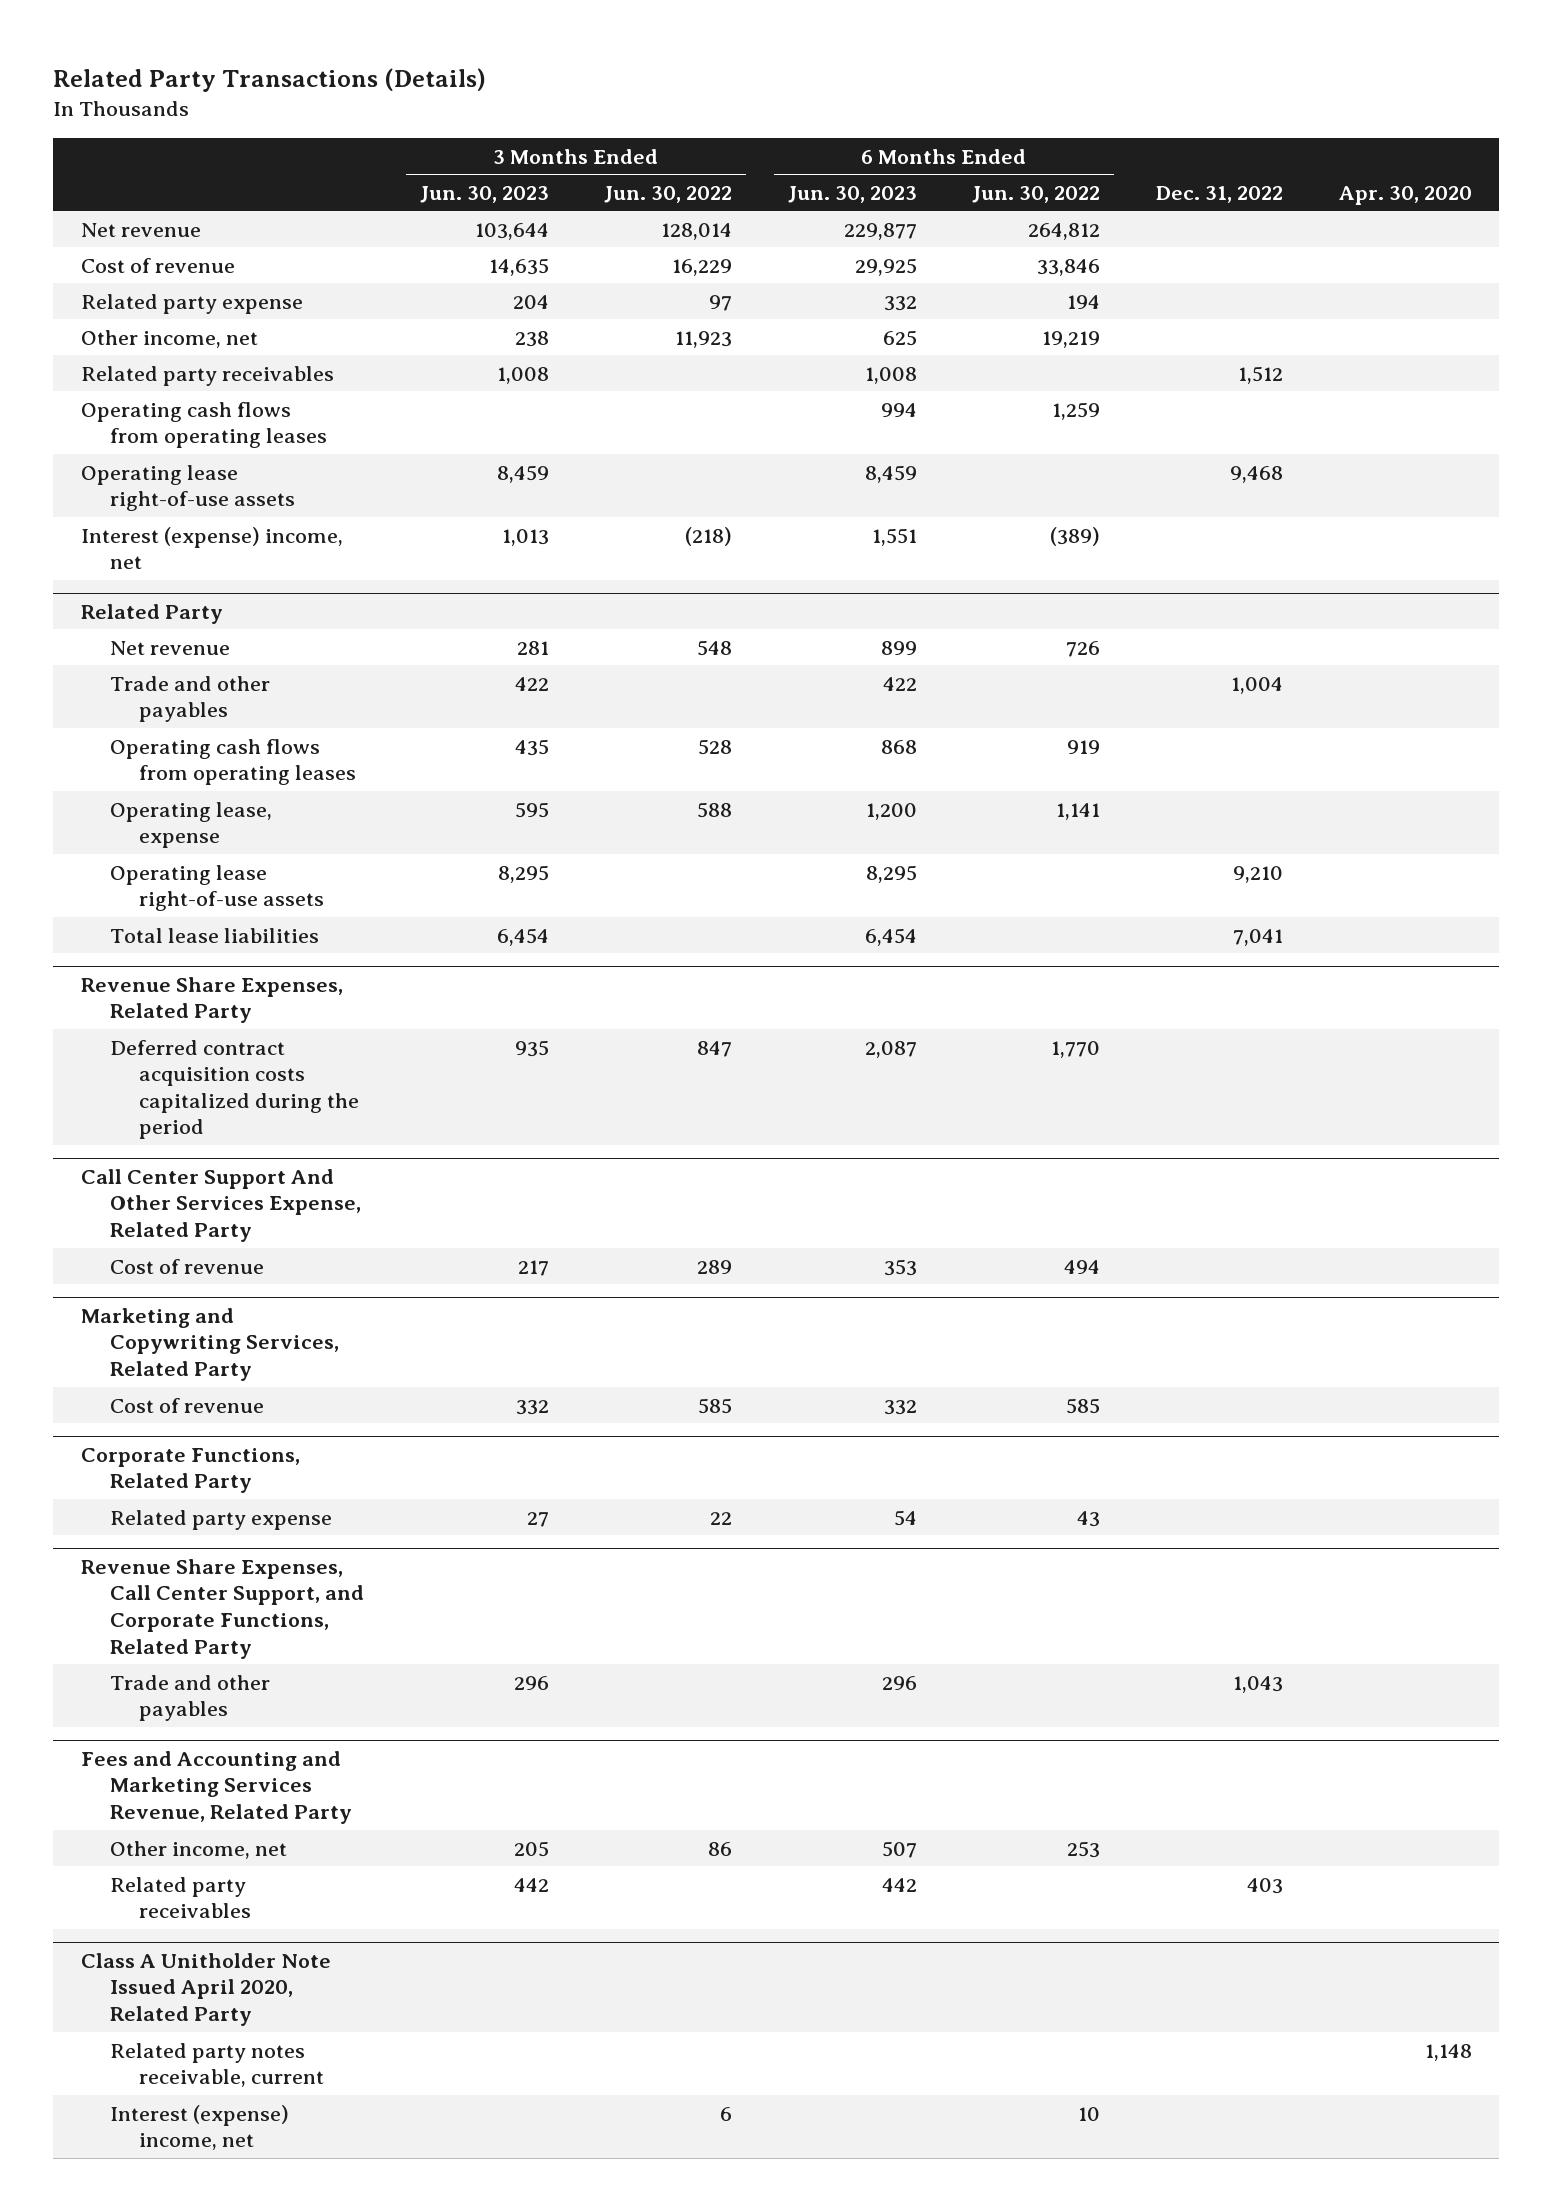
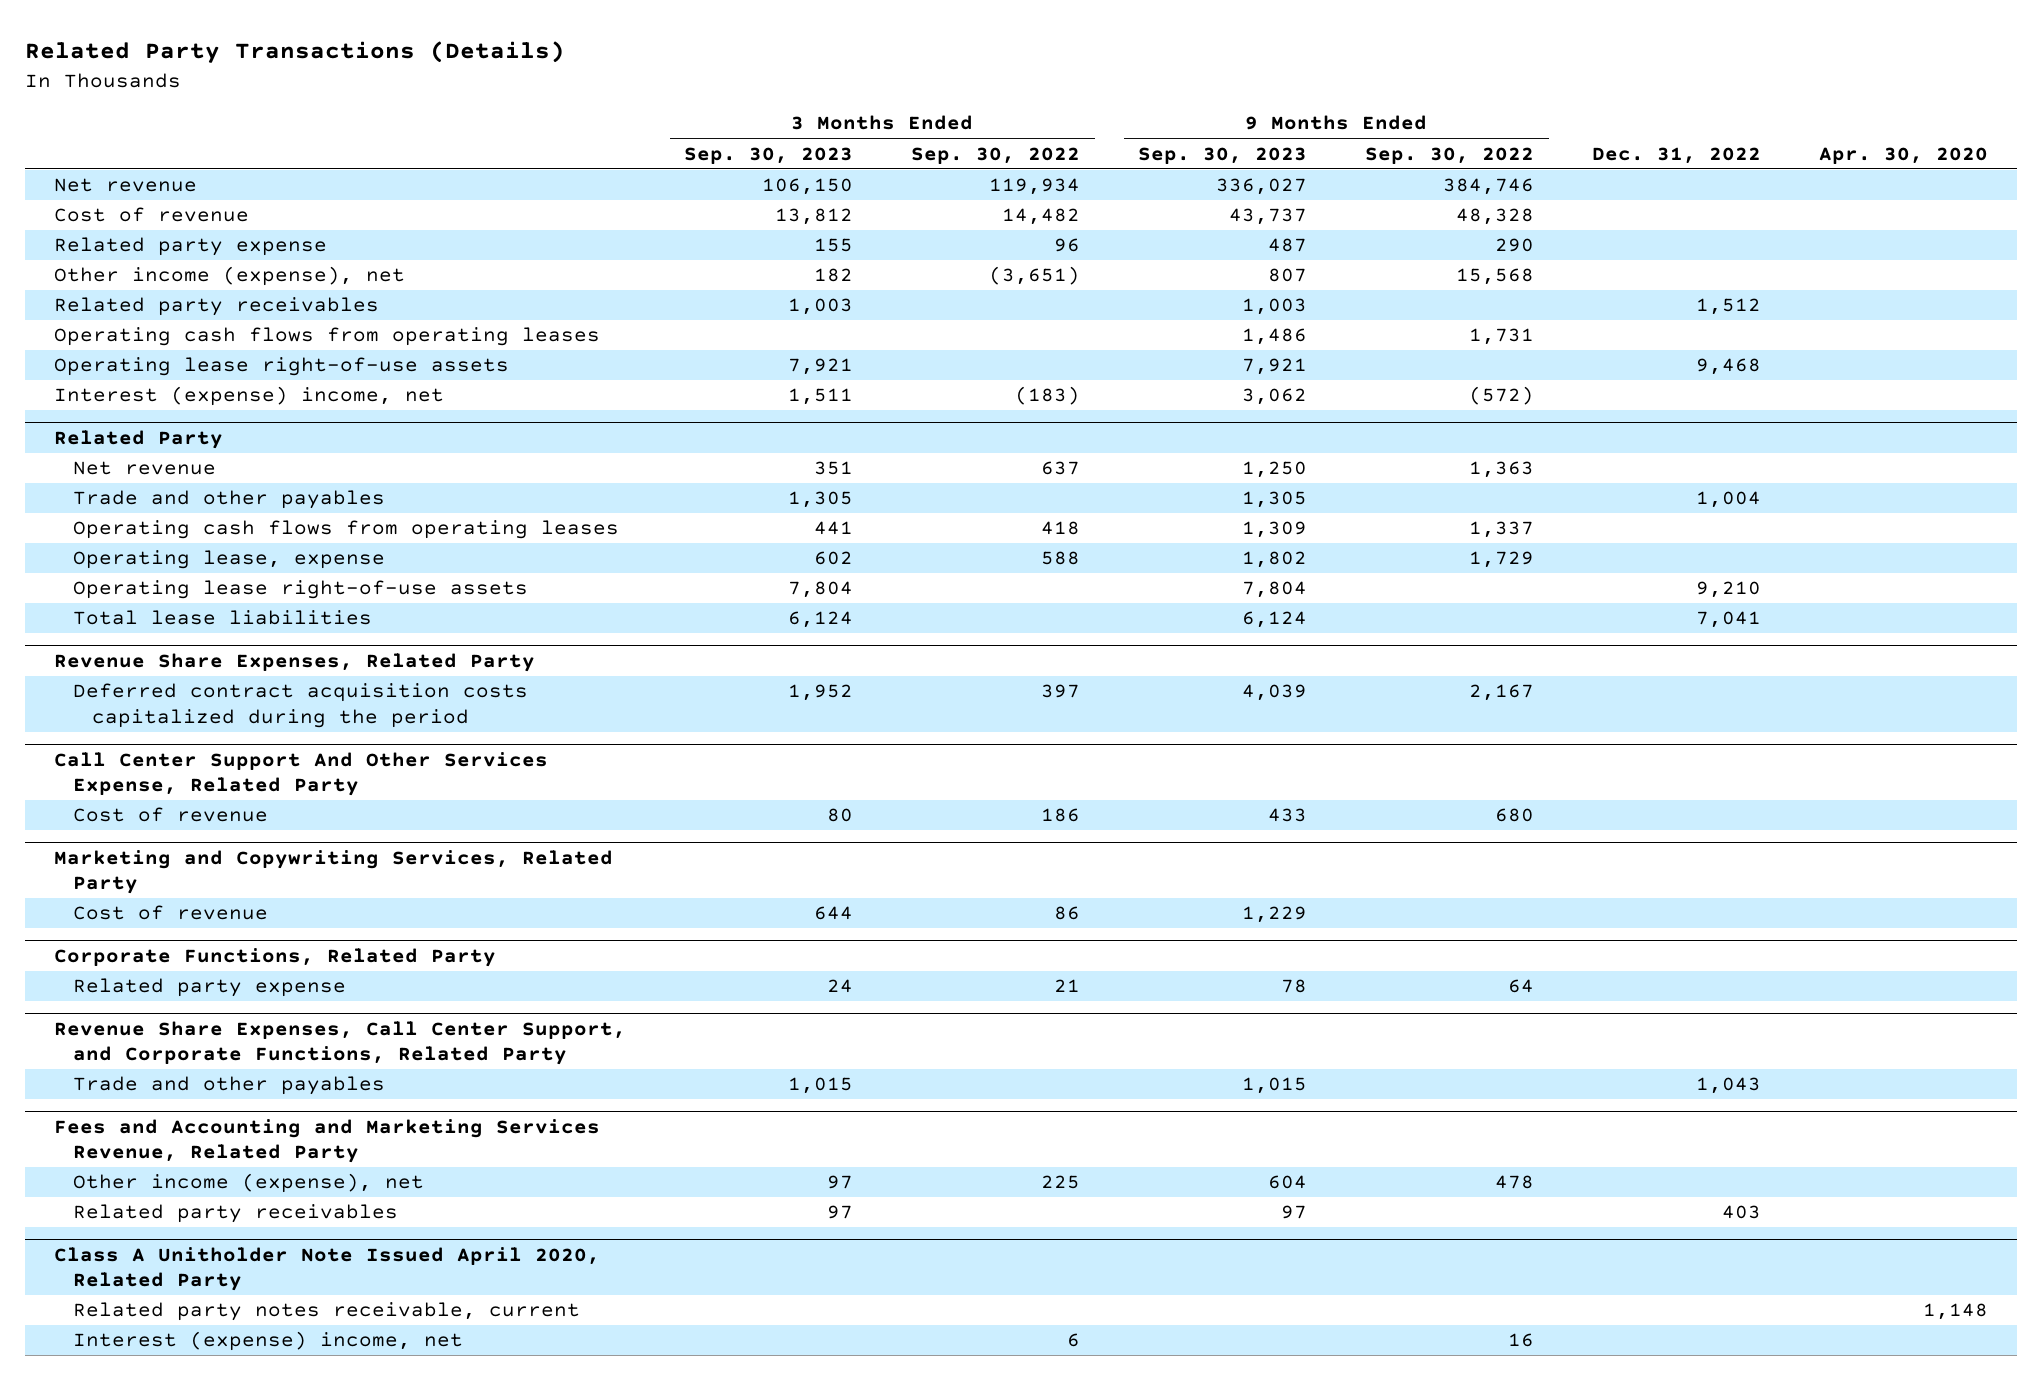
- | 3 Months Ended Jun. 30, 2023 | 3 Months Ended Jun. 30, 2022 | 6 Months Ended Jun. 30, 2023 | 6 Months Ended Jun. 30, 2022 | Dec. 31, 2022 | Apr. 30, 2020
+ | 3 Months Ended Sep. 30, 2023 | 3 Months Ended Sep. 30, 2022 | 9 Months Ended Sep. 30, 2023 | 9 Months Ended Sep. 30, 2022 | Dec. 31, 2022 | Apr. 30, 2020
- Other income, net | 238 | 11,923 | 625 | 19,219 | |
+ Other income (expense), net | 182 | (3,651) | 807 | 15,568 | |
@ Fees and Accounting and Marketing Services Revenue, Related Party
- Other income, net | 205 | 86 | 507 | 253 | |
+ Other income (expense), net | 97 | 225 | 604 | 478 | |

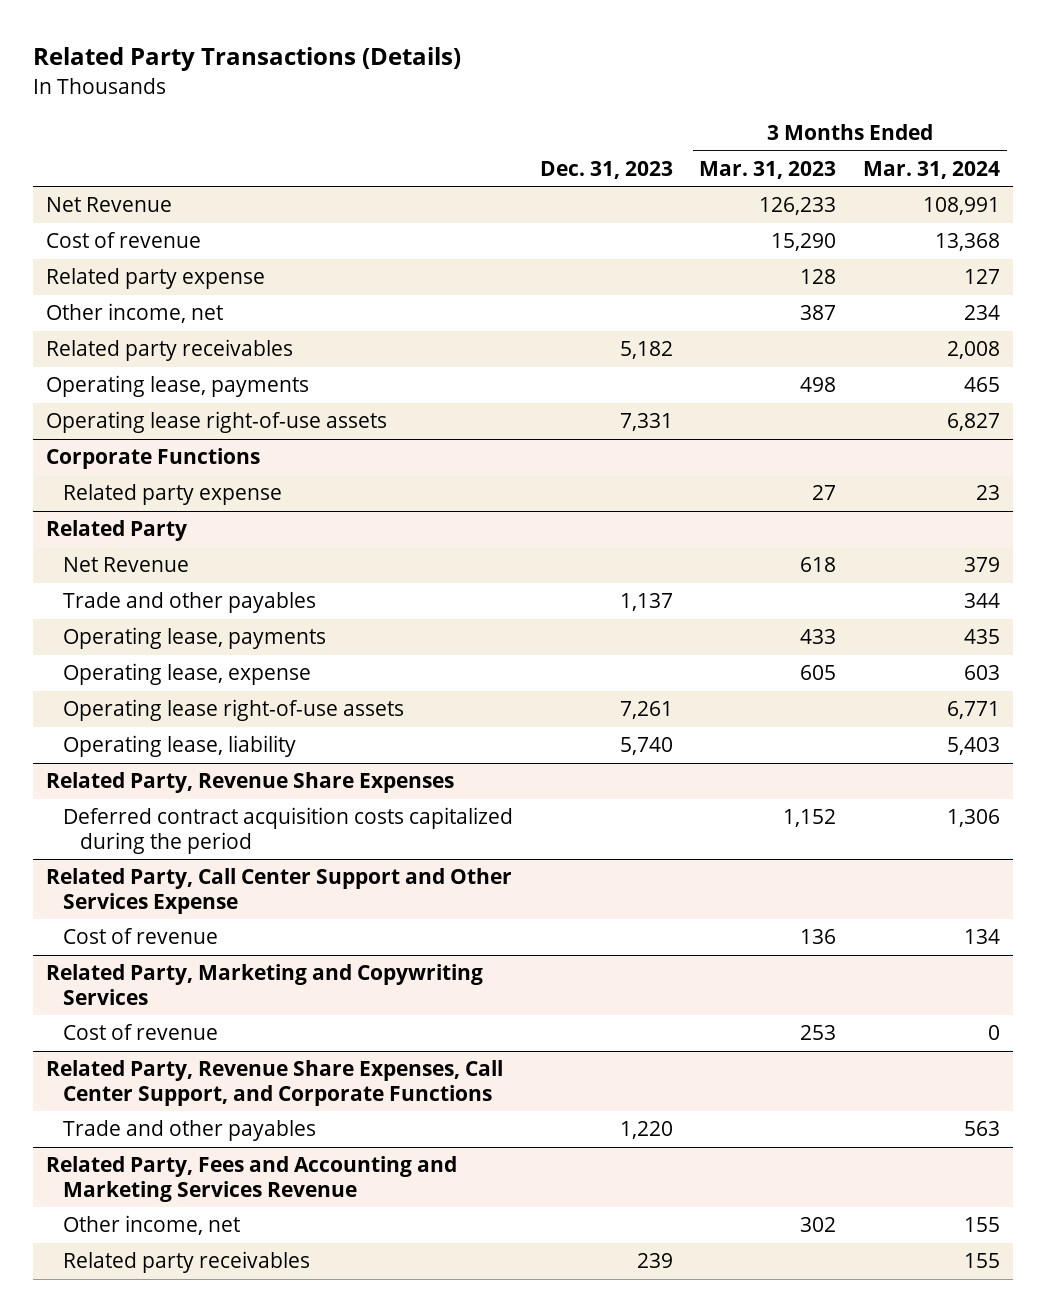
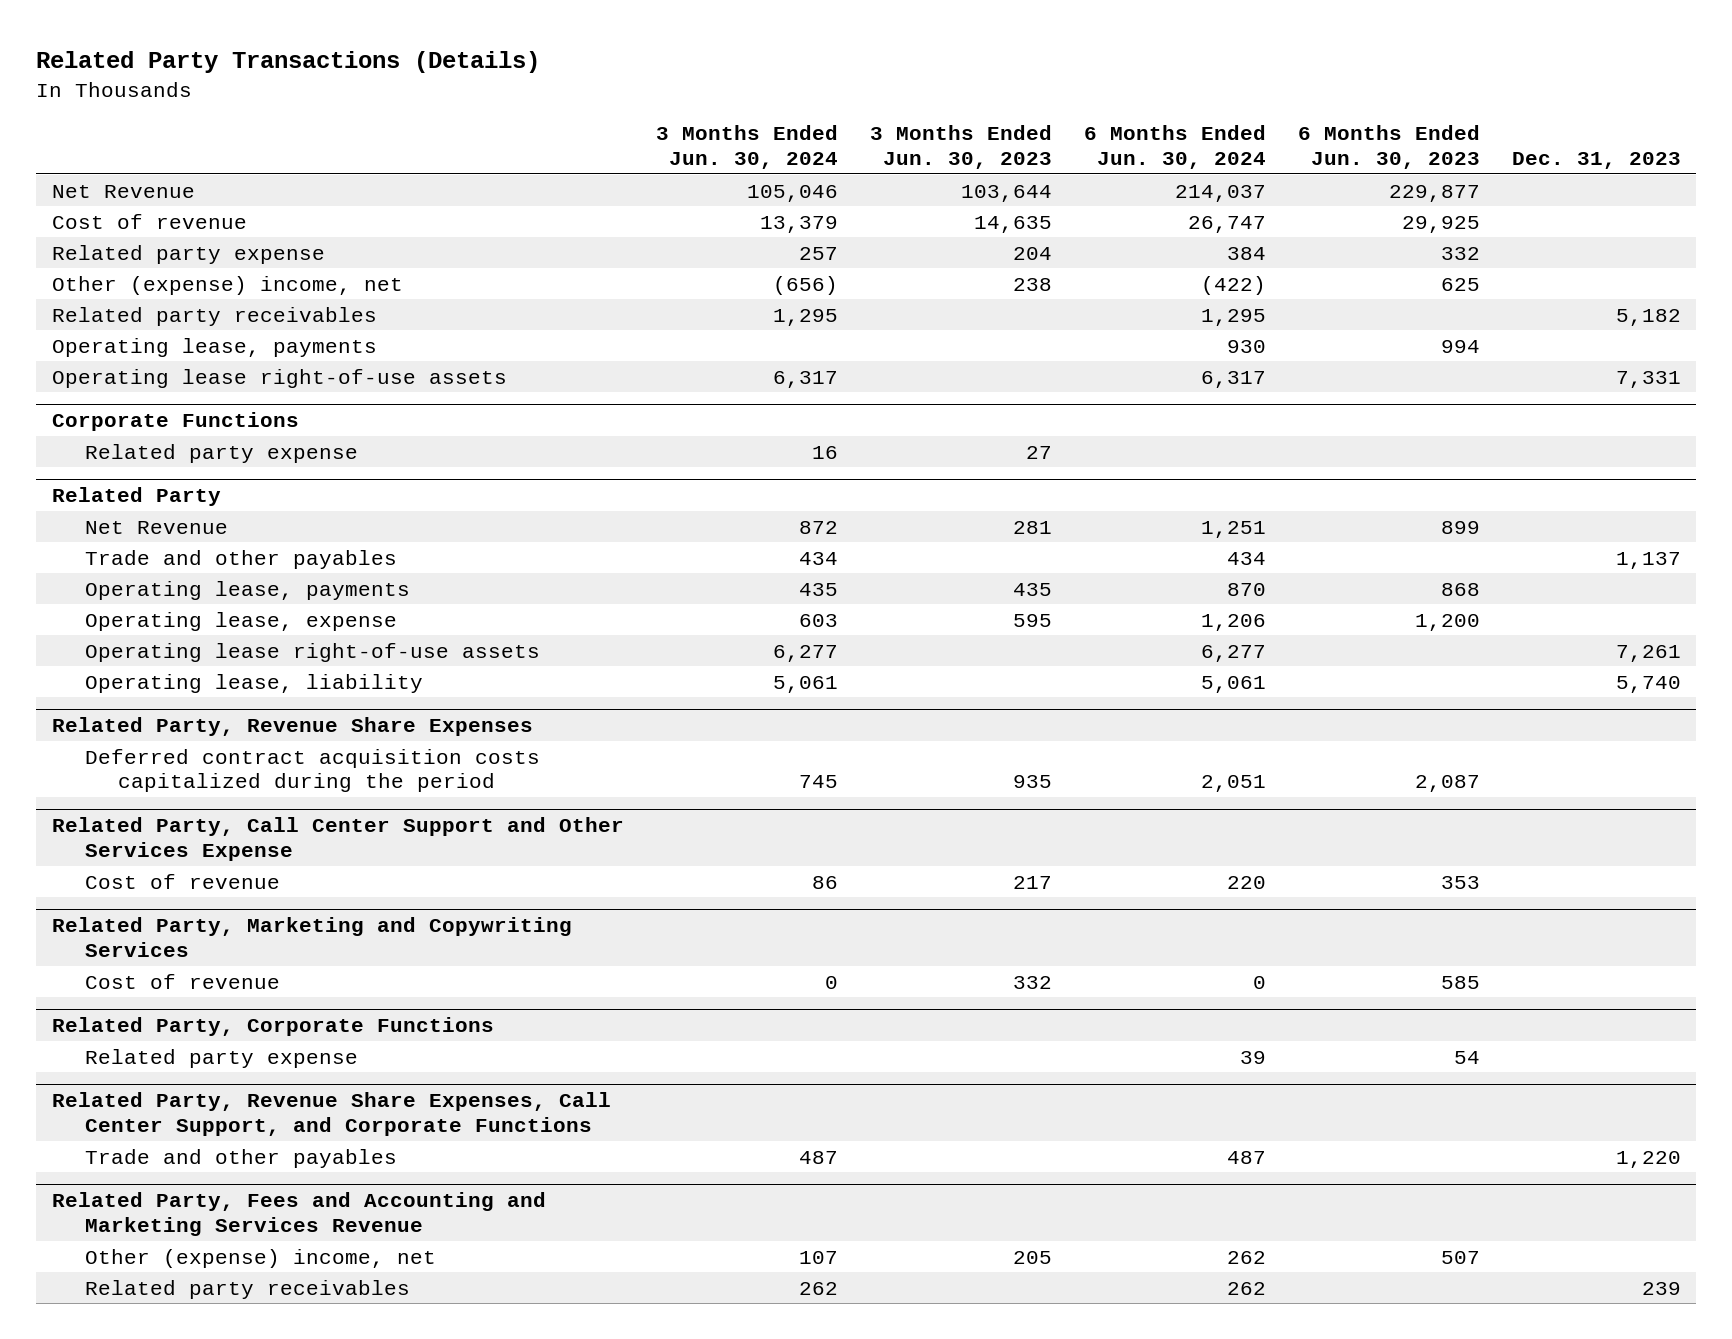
- | Dec. 31, 2023 | 3 Months Ended Mar. 31, 2023 | 3 Months Ended Mar. 31, 2024
+ | 3 Months Ended Jun. 30, 2024 | 3 Months Ended Jun. 30, 2023 | 6 Months Ended Jun. 30, 2024 | 6 Months Ended Jun. 30, 2023 | Dec. 31, 2023
- Other income, net | | 387 | 234
+ Other (expense) income, net | (656) | 238 | (422) | 625 |
+ Related Party, Corporate Functions
+ Related party expense | | | 39 | 54 |
@ Related Party, Fees and Accounting and Marketing Services Revenue
- Other income, net | | 302 | 155
+ Other (expense) income, net | 107 | 205 | 262 | 507 |

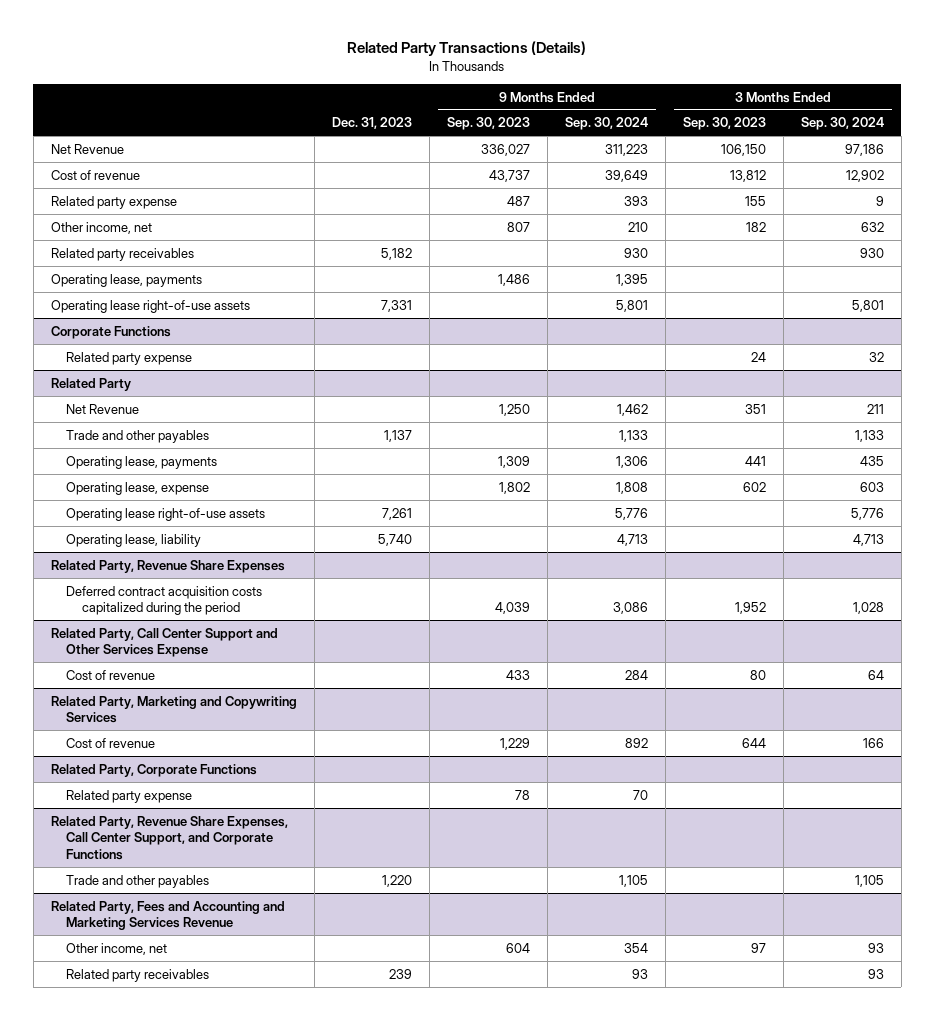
- | 3 Months Ended Jun. 30, 2024 | 3 Months Ended Jun. 30, 2023 | 6 Months Ended Jun. 30, 2024 | 6 Months Ended Jun. 30, 2023 | Dec. 31, 2023
+ | Dec. 31, 2023 | 9 Months Ended Sep. 30, 2023 | 9 Months Ended Sep. 30, 2024 | 3 Months Ended Sep. 30, 2023 | 3 Months Ended Sep. 30, 2024
- Other (expense) income, net | (656) | 238 | (422) | 625 |
+ Other income, net | | 807 | 210 | 182 | 632
@ Related Party, Fees and Accounting and Marketing Services Revenue
- Other (expense) income, net | 107 | 205 | 262 | 507 |
+ Other income, net | | 604 | 354 | 97 | 93

